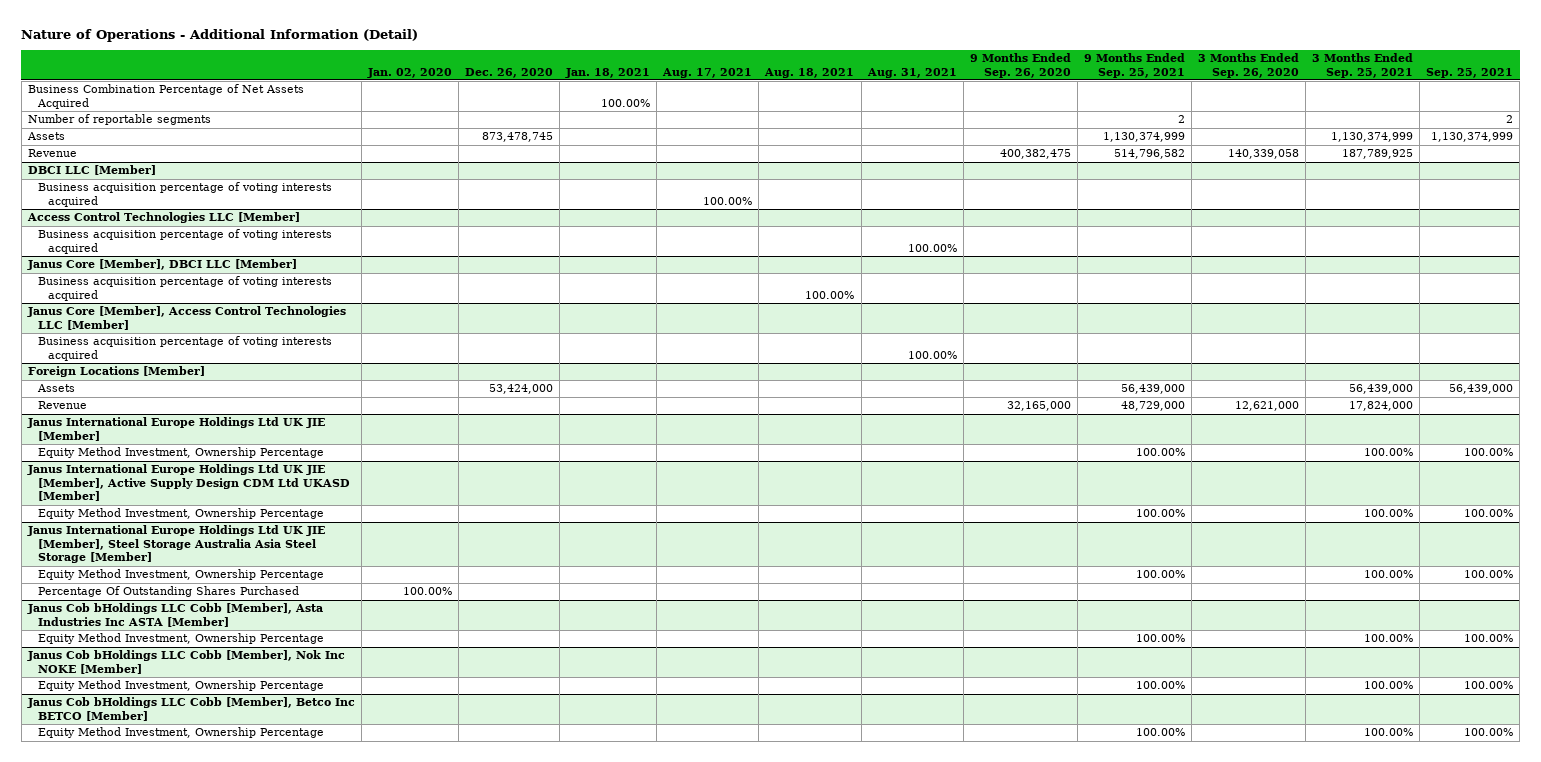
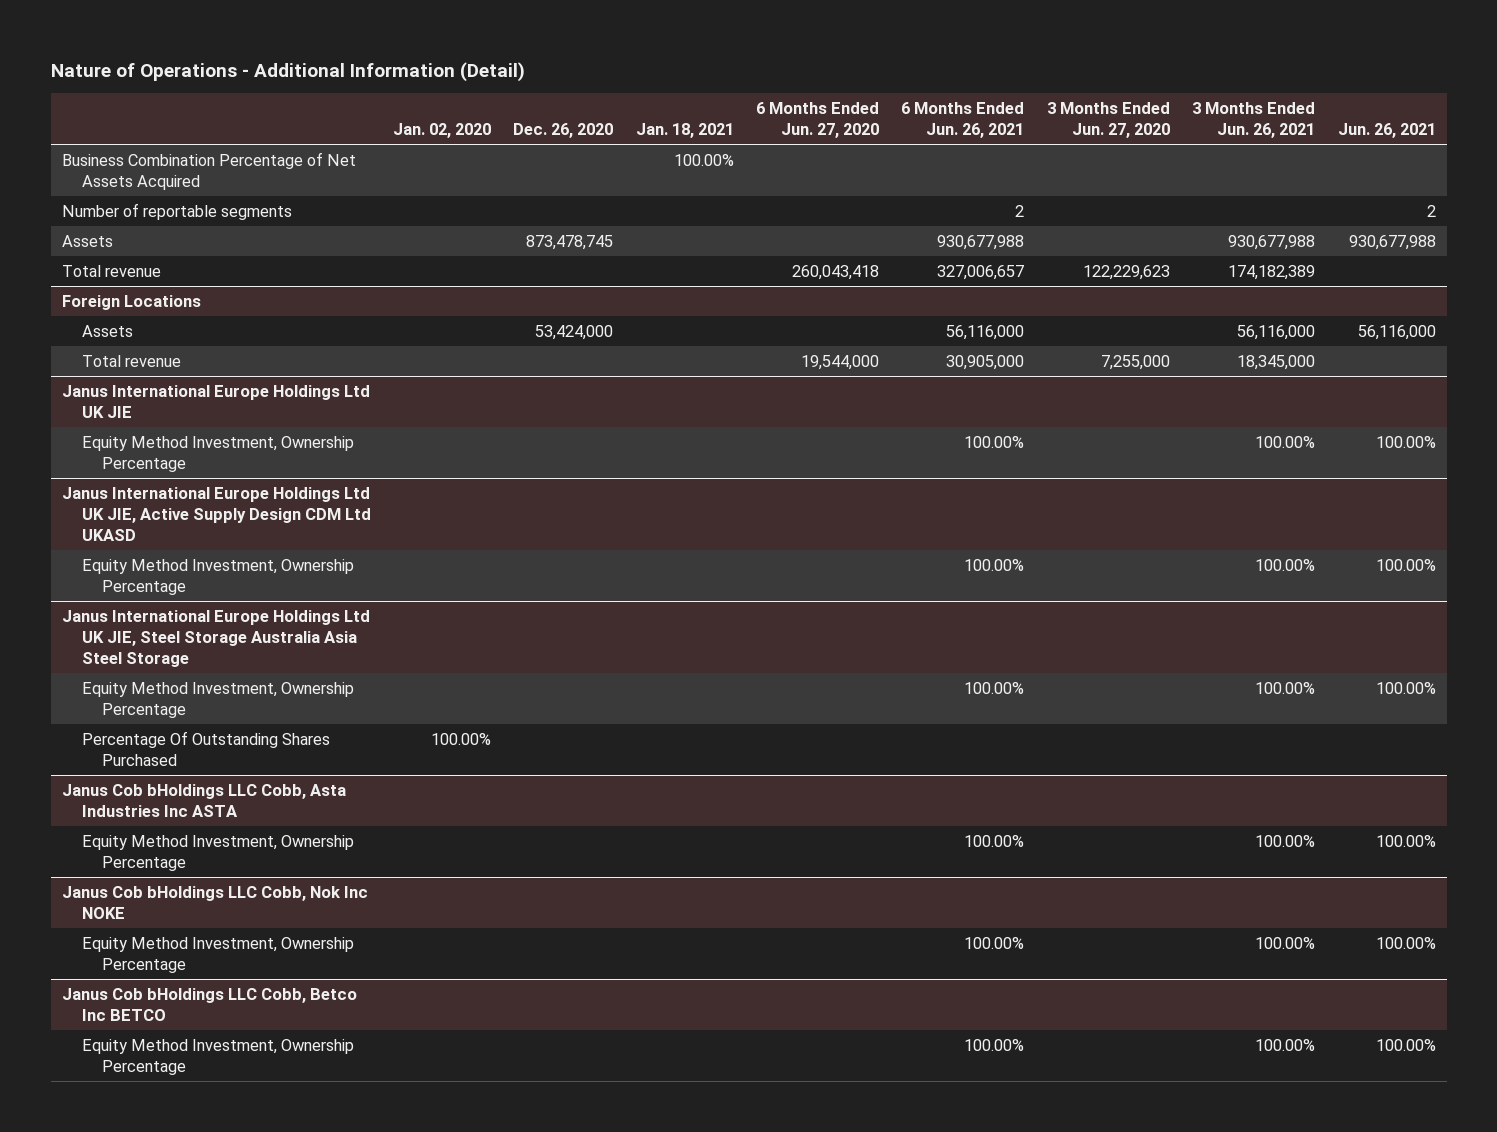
- | Jan. 02, 2020 | Dec. 26, 2020 | Jan. 18, 2021 | Aug. 17, 2021 | Aug. 18, 2021 | Aug. 31, 2021 | 9 Months Ended Sep. 26, 2020 | 9 Months Ended Sep. 25, 2021 | 3 Months Ended Sep. 26, 2020 | 3 Months Ended Sep. 25, 2021 | Sep. 25, 2021
+ | Jan. 02, 2020 | Dec. 26, 2020 | Jan. 18, 2021 | 6 Months Ended Jun. 27, 2020 | 6 Months Ended Jun. 26, 2021 | 3 Months Ended Jun. 27, 2020 | 3 Months Ended Jun. 26, 2021 | Jun. 26, 2021
- Revenue | | | | | | | 400,382,475 | 514,796,582 | 140,339,058 | 187,789,925 |
- DBCI LLC [Member]
- Business acquisition percentage of voting interests acquired | | | | 100.00% | | | | | | |
- Access Control Technologies LLC [Member]
- Business acquisition percentage of voting interests acquired | | | | | | 100.00% | | | | |
- Janus Core [Member], DBCI LLC [Member]
- Business acquisition percentage of voting interests acquired | | | | | 100.00% | | | | | |
- Janus Core [Member], Access Control Technologies LLC [Member]
- Business acquisition percentage of voting interests acquired | | | | | | 100.00% | | | | |
- Foreign Locations [Member]
+ Total revenue | | | | 260,043,418 | 327,006,657 | 122,229,623 | 174,182,389 |
+ Foreign Locations
- Revenue | | | | | | | 32,165,000 | 48,729,000 | 12,621,000 | 17,824,000 |
- Janus International Europe Holdings Ltd UK JIE [Member]
+ Total revenue | | | | 19,544,000 | 30,905,000 | 7,255,000 | 18,345,000 |
+ Janus International Europe Holdings Ltd UK JIE
- Janus International Europe Holdings Ltd UK JIE [Member], Active Supply Design CDM Ltd UKASD [Member]
+ Janus International Europe Holdings Ltd UK JIE, Active Supply Design CDM Ltd UKASD
- Janus International Europe Holdings Ltd UK JIE [Member], Steel Storage Australia Asia Steel Storage [Member]
+ Janus International Europe Holdings Ltd UK JIE, Steel Storage Australia Asia Steel Storage
- Janus Cob bHoldings LLC Cobb [Member], Asta Industries Inc ASTA [Member]
+ Janus Cob bHoldings LLC Cobb, Asta Industries Inc ASTA
- Janus Cob bHoldings LLC Cobb [Member], Nok Inc NOKE [Member]
+ Janus Cob bHoldings LLC Cobb, Nok Inc NOKE
- Janus Cob bHoldings LLC Cobb [Member], Betco Inc BETCO [Member]
+ Janus Cob bHoldings LLC Cobb, Betco Inc BETCO

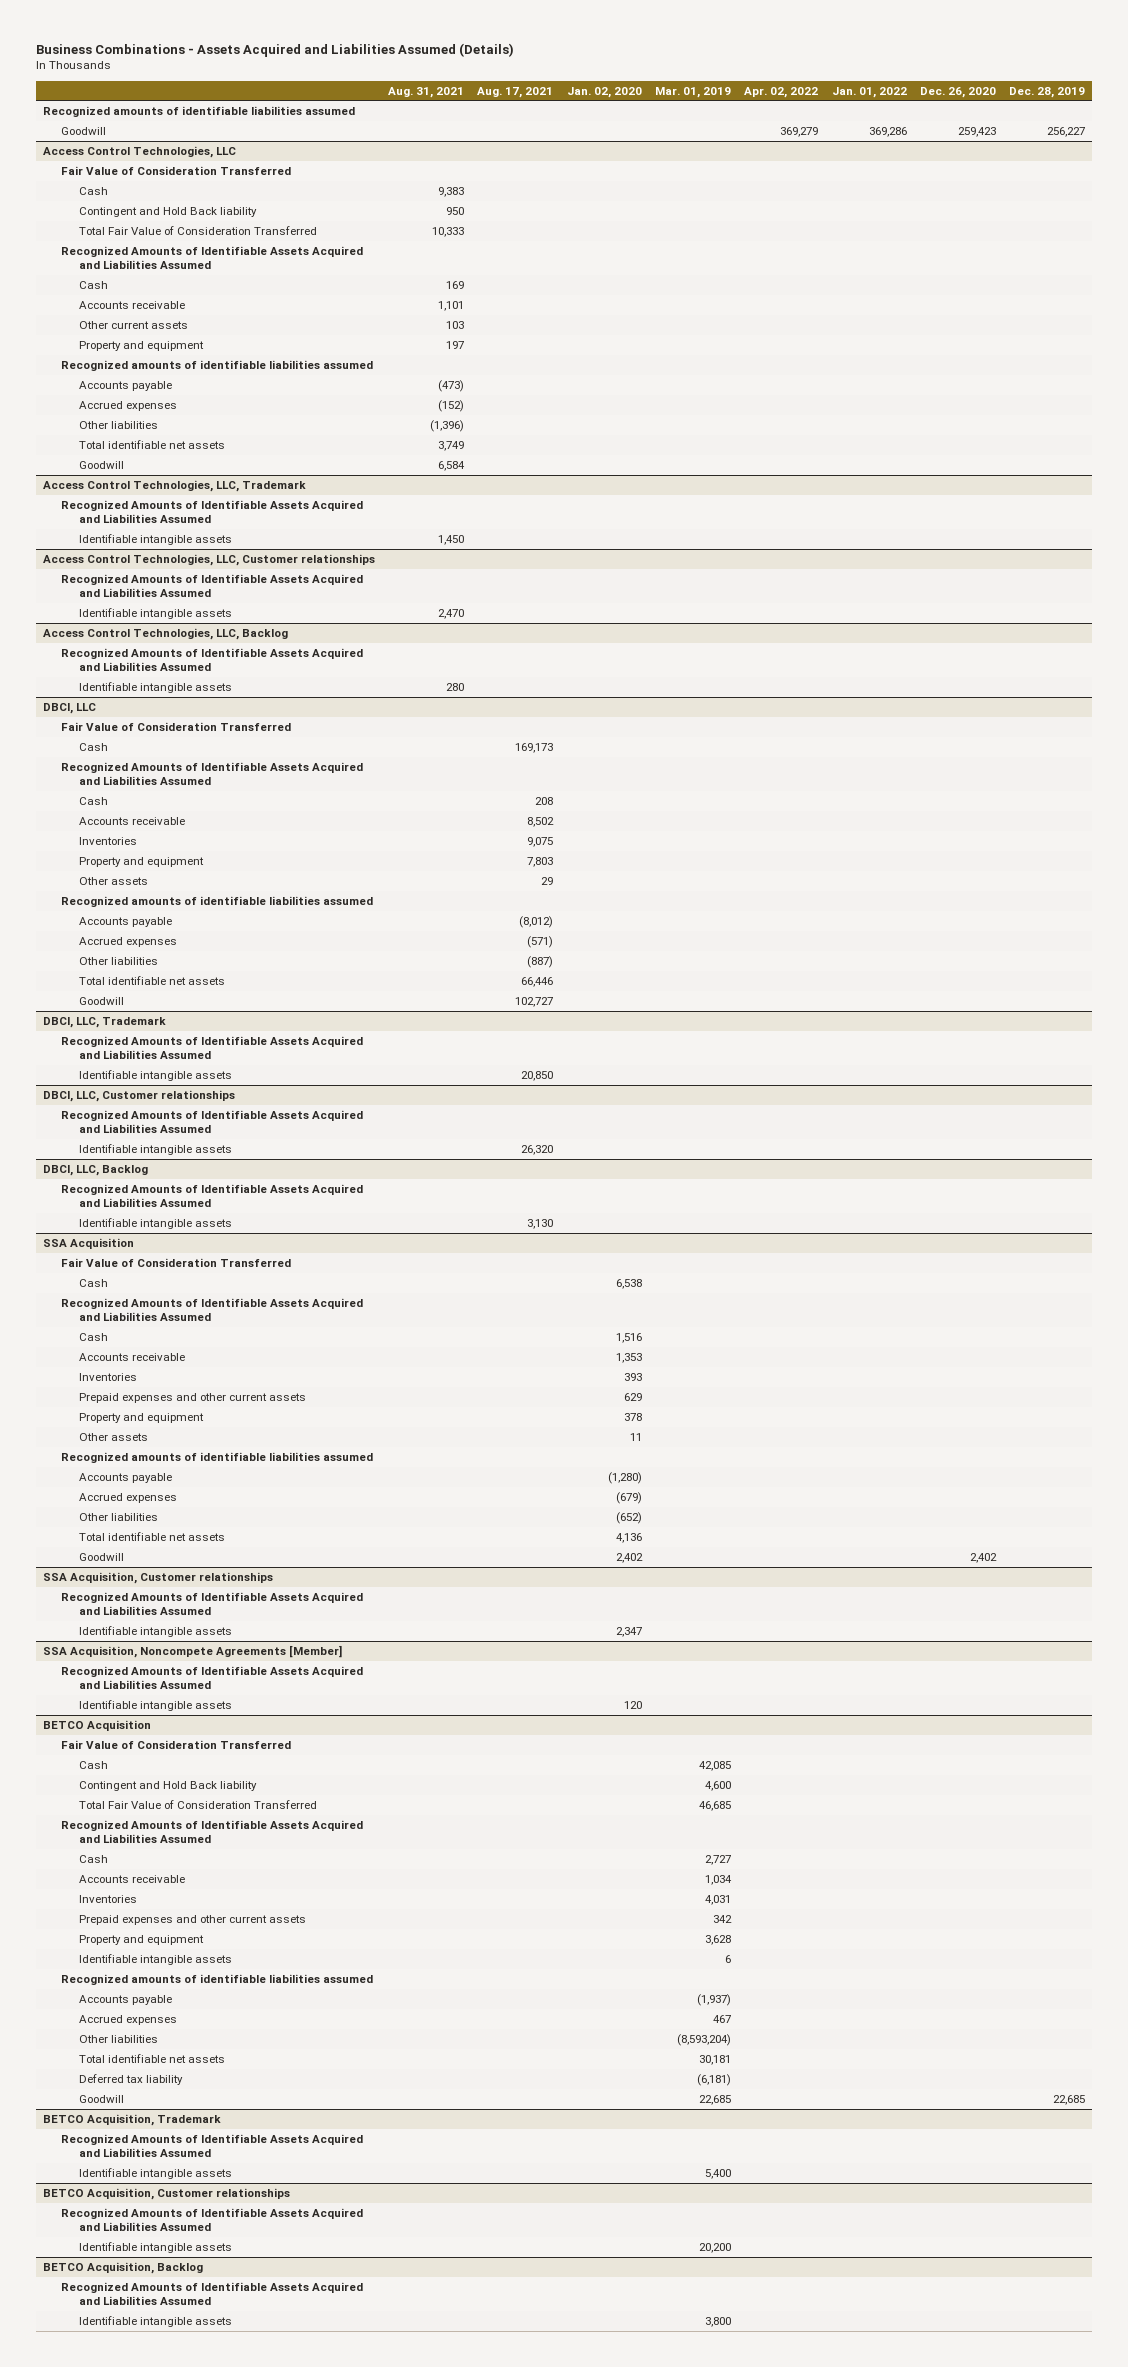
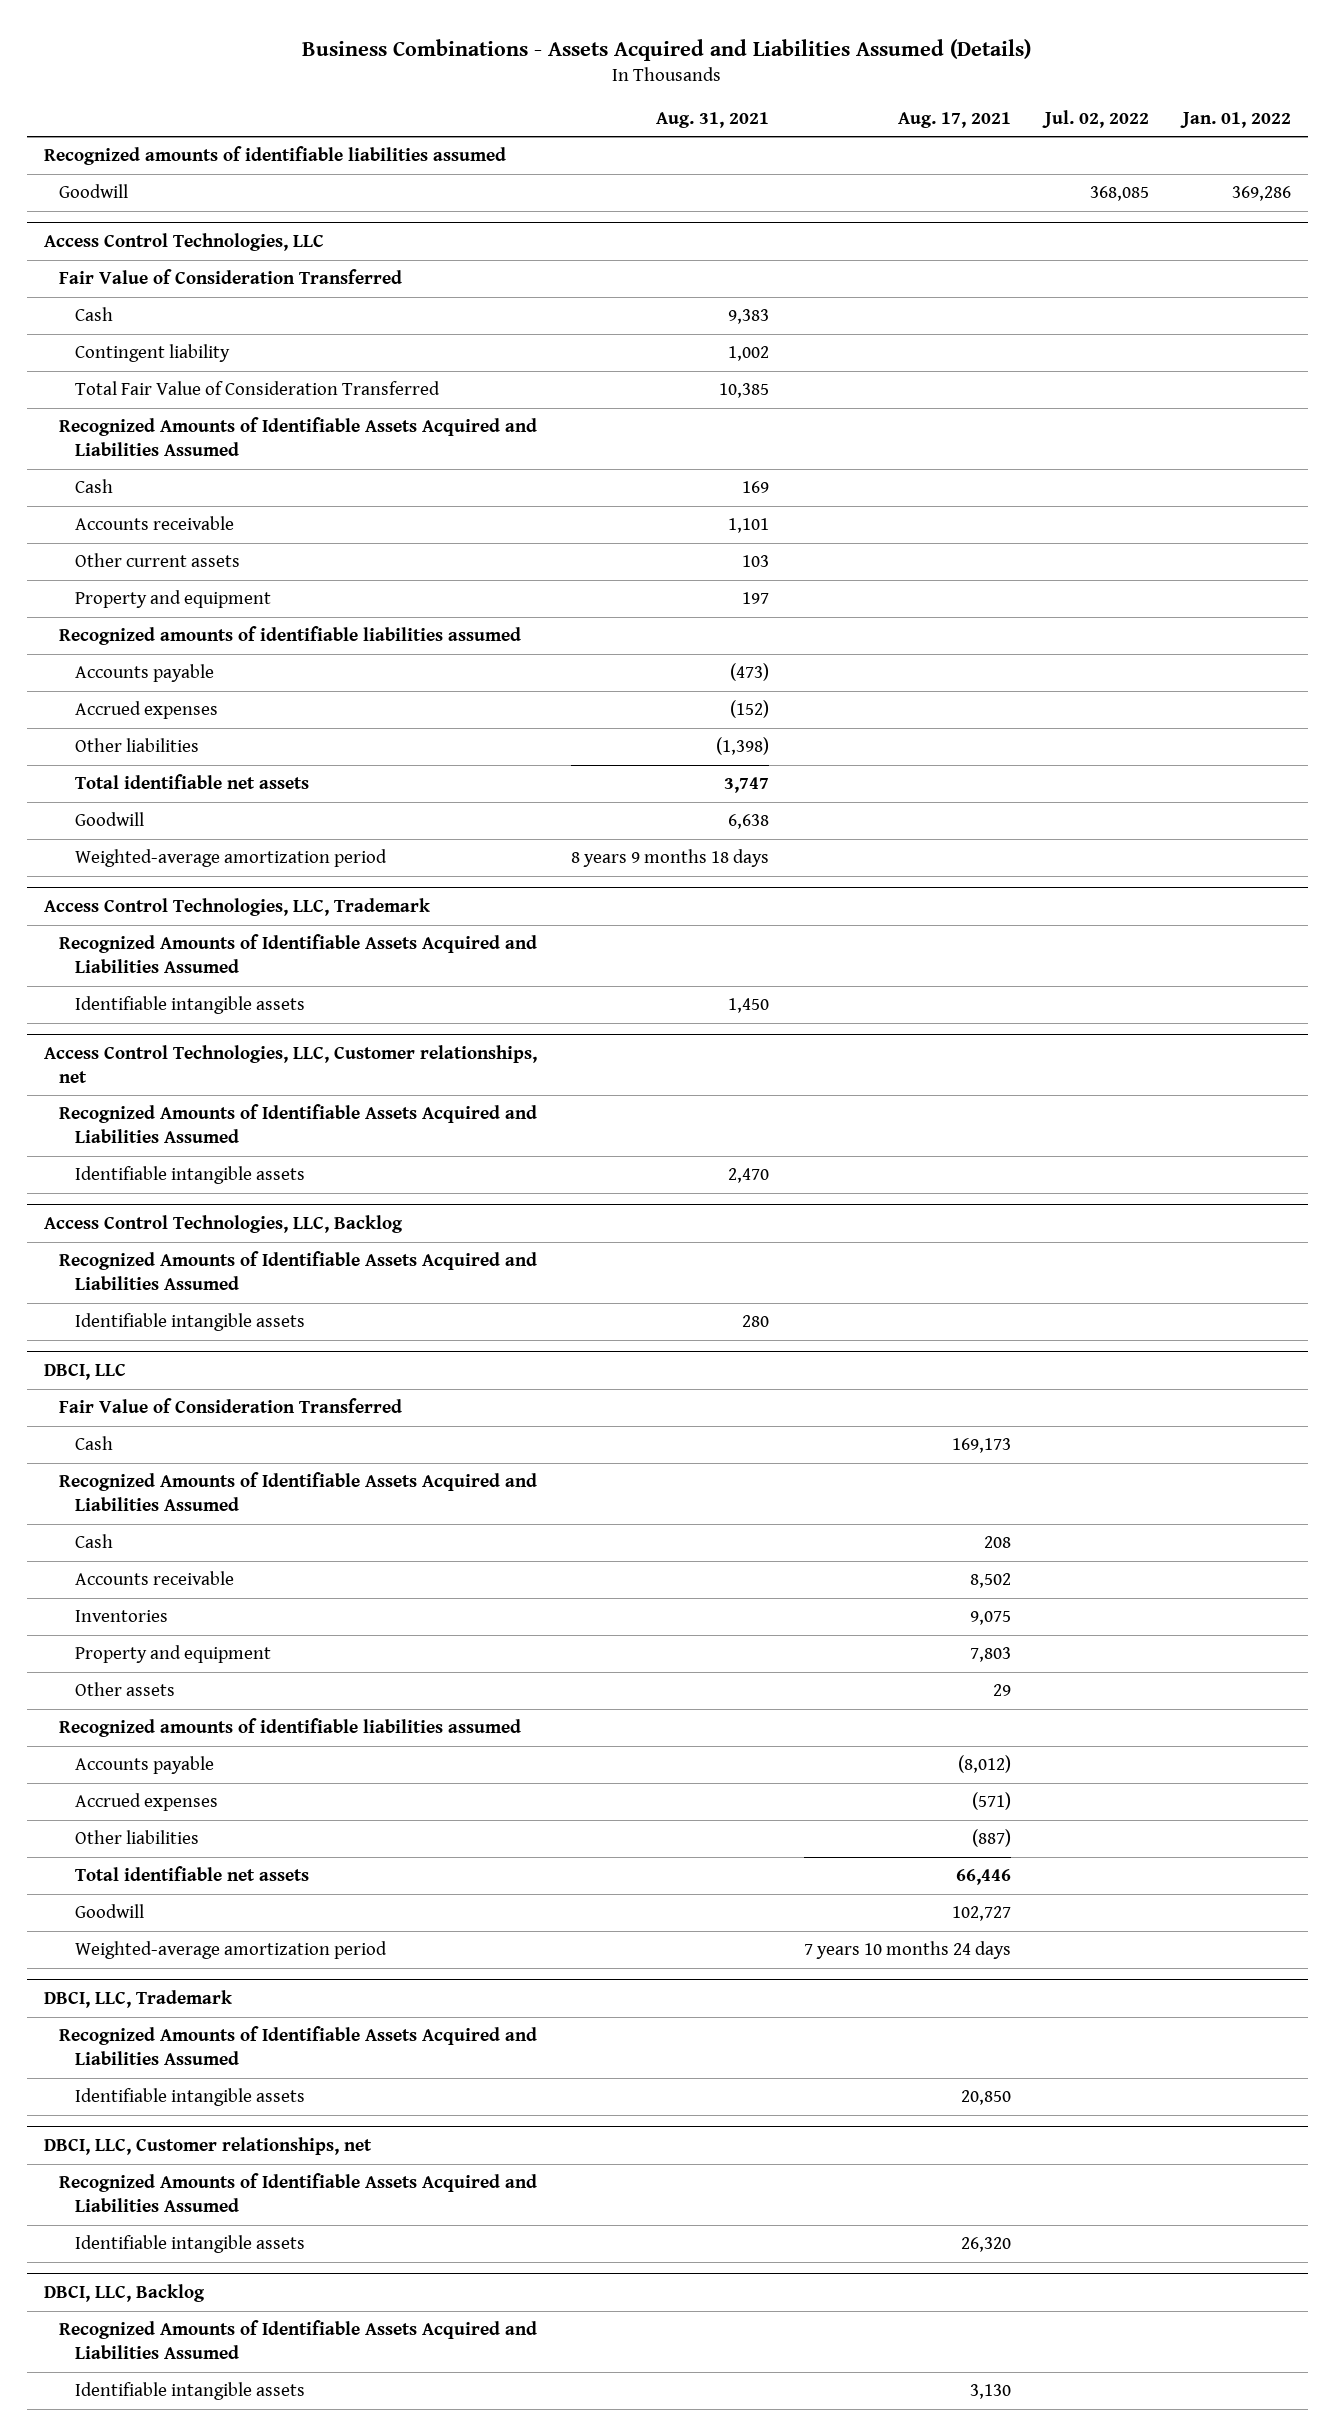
- | Aug. 31, 2021 | Aug. 17, 2021 | Jan. 02, 2020 | Mar. 01, 2019 | Apr. 02, 2022 | Jan. 01, 2022 | Dec. 26, 2020 | Dec. 28, 2019
+ | Aug. 31, 2021 | Aug. 17, 2021 | Jul. 02, 2022 | Jan. 01, 2022
@ Access Control Technologies, LLC
- Contingent and Hold Back liability | 950 | | | | | | |
- Total Fair Value of Consideration Transferred | 10,333 | | | | | | |
+ Contingent liability | 1,002 | | |
+ Total Fair Value of Consideration Transferred | 10,385 | | |
- Other liabilities | (1,396) | | | | | | |
- Total identifiable net assets | 3,749 | | | | | | |
- Goodwill | 6,584 | | | | | | |
+ Other liabilities | (1,398) | | |
+ Total identifiable net assets | 3,747 | | |
+ Goodwill | 6,638 | | |
+ Weighted-average amortization period | 8 years 9 months 18 days | | |
- Access Control Technologies, LLC, Customer relationships
+ Access Control Technologies, LLC, Customer relationships, net
@ DBCI, LLC
+ Weighted-average amortization period | | 7 years 10 months 24 days | |
- DBCI, LLC, Customer relationships
+ DBCI, LLC, Customer relationships, net
- SSA Acquisition
- Fair Value of Consideration Transferred
- Cash | | | 6,538 | | | | |
- Recognized Amounts of Identifiable Assets Acquired and Liabilities Assumed
- Cash | | | 1,516 | | | | |
- Accounts receivable | | | 1,353 | | | | |
- Inventories | | | 393 | | | | |
- Prepaid expenses and other current assets | | | 629 | | | | |
- Property and equipment | | | 378 | | | | |
- Other assets | | | 11 | | | | |
- Recognized amounts of identifiable liabilities assumed
- Accounts payable | | | (1,280) | | | | |
- Accrued expenses | | | (679) | | | | |
- Other liabilities | | | (652) | | | | |
- Total identifiable net assets | | | 4,136 | | | | |
- Goodwill | | | 2,402 | | | | 2,402 |
- SSA Acquisition, Customer relationships
- Recognized Amounts of Identifiable Assets Acquired and Liabilities Assumed
- Identifiable intangible assets | | | 2,347 | | | | |
- SSA Acquisition, Noncompete Agreements [Member]
- Recognized Amounts of Identifiable Assets Acquired and Liabilities Assumed
- Identifiable intangible assets | | | 120 | | | | |
- BETCO Acquisition
- Fair Value of Consideration Transferred
- Cash | | | | 42,085 | | | |
- Contingent and Hold Back liability | | | | 4,600 | | | |
- Total Fair Value of Consideration Transferred | | | | 46,685 | | | |
- Recognized Amounts of Identifiable Assets Acquired and Liabilities Assumed
- Cash | | | | 2,727 | | | |
- Accounts receivable | | | | 1,034 | | | |
- Inventories | | | | 4,031 | | | |
- Prepaid expenses and other current assets | | | | 342 | | | |
- Property and equipment | | | | 3,628 | | | |
- Identifiable intangible assets | | | | 6 | | | |
- Recognized amounts of identifiable liabilities assumed
- Accounts payable | | | | (1,937) | | | |
- Accrued expenses | | | | 467 | | | |
- Other liabilities | | | | (8,593,204) | | | |
- Total identifiable net assets | | | | 30,181 | | | |
- Deferred tax liability | | | | (6,181) | | | |
- Goodwill | | | | 22,685 | | | | 22,685
- BETCO Acquisition, Trademark
- Recognized Amounts of Identifiable Assets Acquired and Liabilities Assumed
- Identifiable intangible assets | | | | 5,400 | | | |
- BETCO Acquisition, Customer relationships
- Recognized Amounts of Identifiable Assets Acquired and Liabilities Assumed
- Identifiable intangible assets | | | | 20,200 | | | |
- BETCO Acquisition, Backlog
- Recognized Amounts of Identifiable Assets Acquired and Liabilities Assumed
- Identifiable intangible assets | | | | 3,800 | | | |

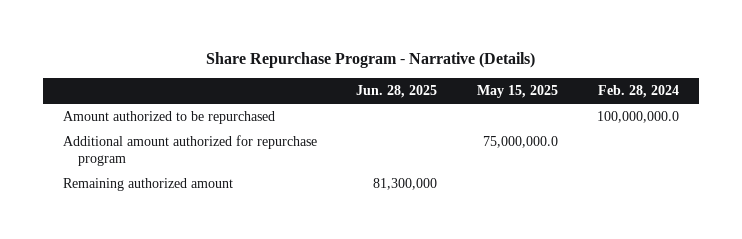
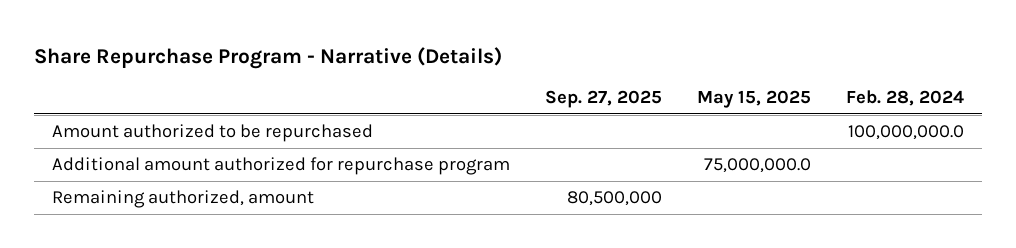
- | Jun. 28, 2025 | May 15, 2025 | Feb. 28, 2024
+ | Sep. 27, 2025 | May 15, 2025 | Feb. 28, 2024
- Remaining authorized amount | 81,300,000 | |
+ Remaining authorized, amount | 80,500,000 | |

